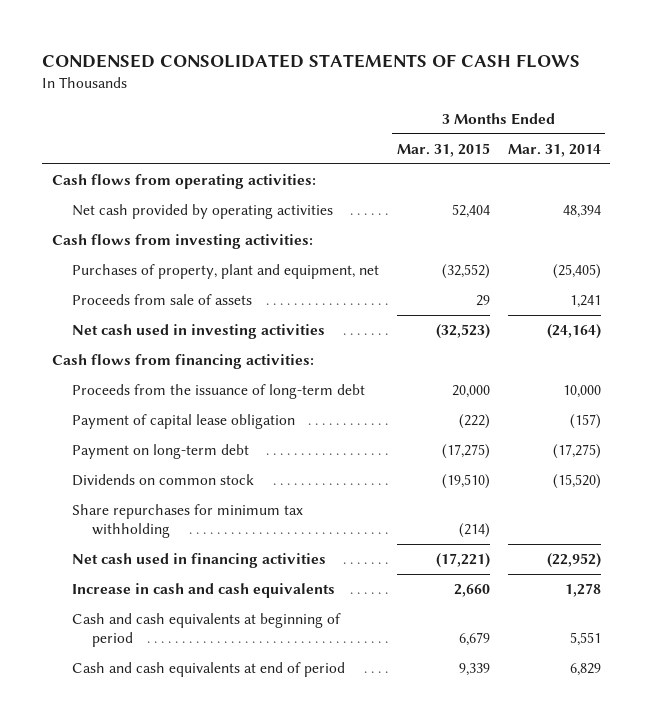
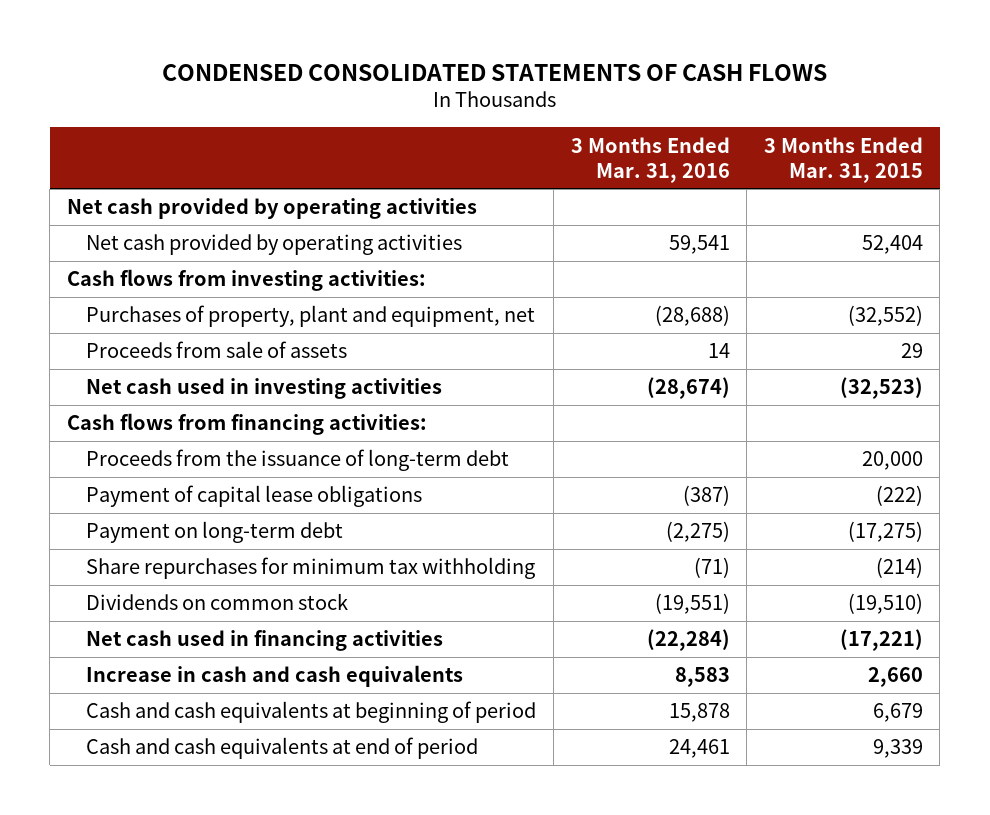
- | 3 Months Ended Mar. 31, 2015 | 3 Months Ended Mar. 31, 2014
+ | 3 Months Ended Mar. 31, 2016 | 3 Months Ended Mar. 31, 2015
- Cash flows from operating activities:
+ Net cash provided by operating activities
- Payment of capital lease obligation | (222) | (157)
+ Payment of capital lease obligations | (387) | (222)
moved down: Dividends on common stock | (19,551) | (19,510)

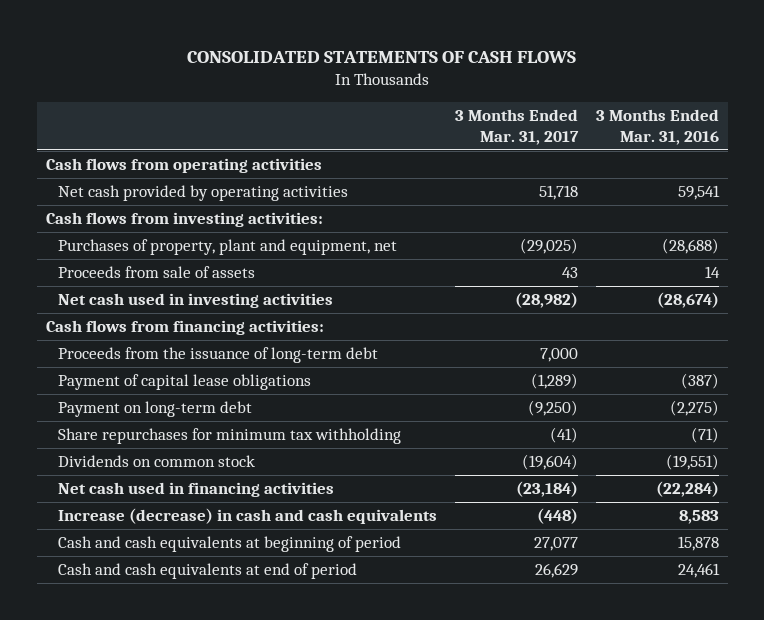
- CONDENSED CONSOLIDATED STATEMENTS OF CASH FLOWS
+ CONSOLIDATED STATEMENTS OF CASH FLOWS
- | 3 Months Ended Mar. 31, 2016 | 3 Months Ended Mar. 31, 2015
+ | 3 Months Ended Mar. 31, 2017 | 3 Months Ended Mar. 31, 2016
- Net cash provided by operating activities
+ Cash flows from operating activities
- Increase in cash and cash equivalents | 8,583 | 2,660
+ Increase (decrease) in cash and cash equivalents | (448) | 8,583

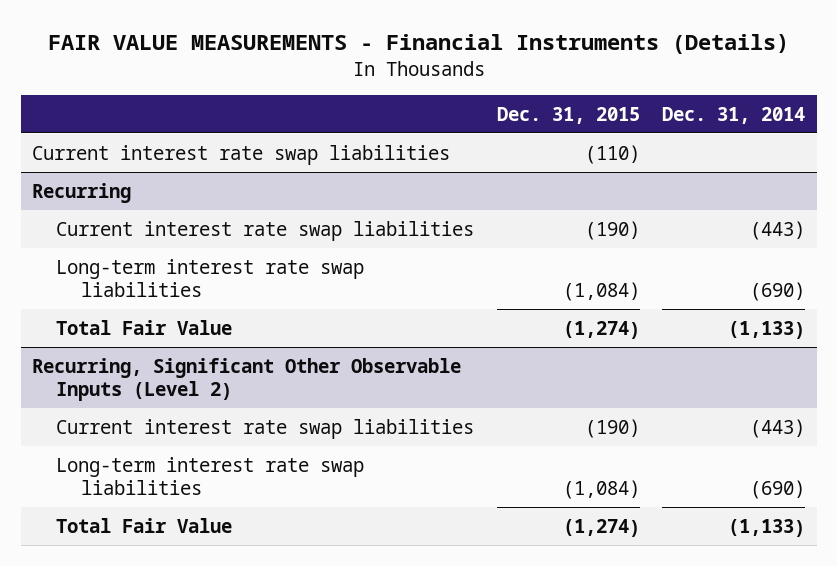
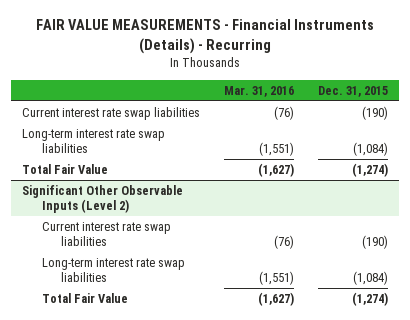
- FAIR VALUE MEASUREMENTS - Financial Instruments (Details)
+ FAIR VALUE MEASUREMENTS - Financial Instruments (Details) - Recurring
- | Dec. 31, 2015 | Dec. 31, 2014
+ | Mar. 31, 2016 | Dec. 31, 2015
- Current interest rate swap liabilities | (110) |
- Recurring
- Recurring, Significant Other Observable Inputs (Level 2)
+ Significant Other Observable Inputs (Level 2)

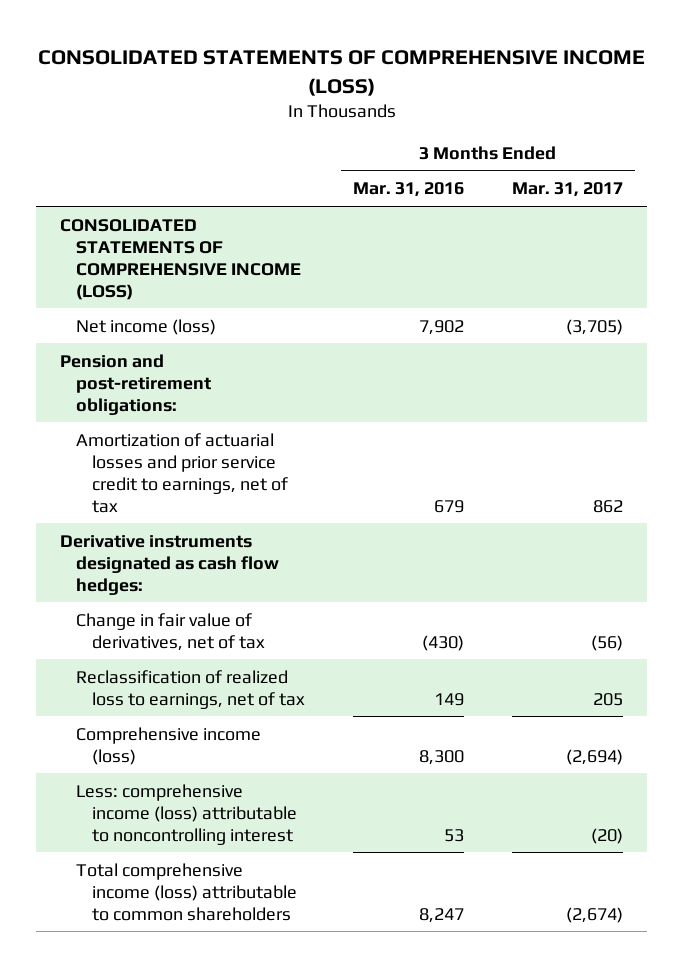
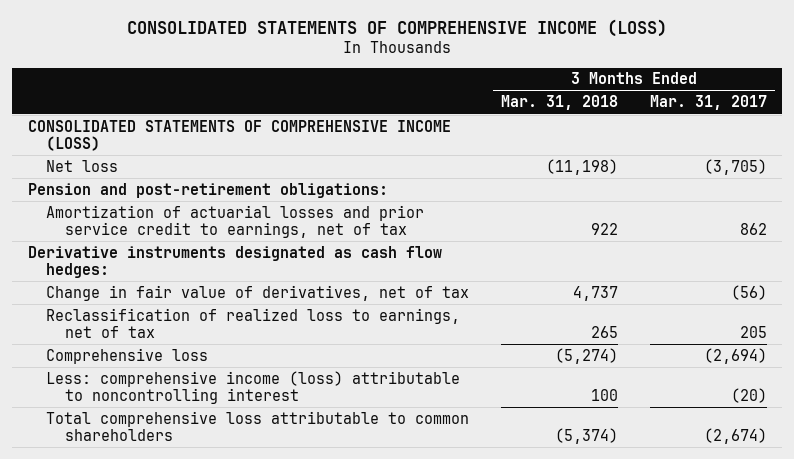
- | 3 Months Ended Mar. 31, 2016 | 3 Months Ended Mar. 31, 2017
+ | 3 Months Ended Mar. 31, 2018 | 3 Months Ended Mar. 31, 2017
- Net income (loss) | 7,902 | (3,705)
+ Net loss | (11,198) | (3,705)
- Comprehensive income (loss) | 8,300 | (2,694)
+ Comprehensive loss | (5,274) | (2,694)
- Total comprehensive income (loss) attributable to common shareholders | 8,247 | (2,674)
+ Total comprehensive loss attributable to common shareholders | (5,374) | (2,674)

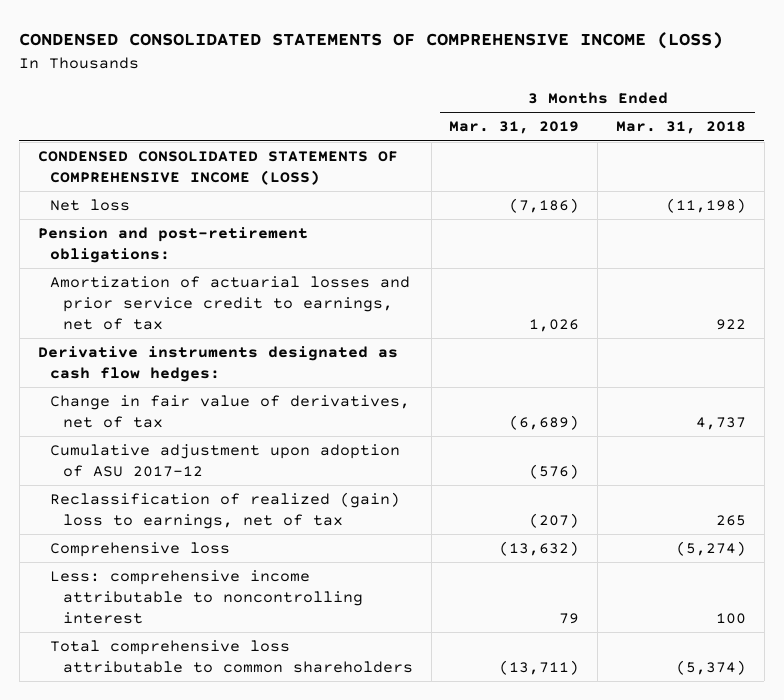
- CONSOLIDATED STATEMENTS OF COMPREHENSIVE INCOME (LOSS)
+ CONDENSED CONSOLIDATED STATEMENTS OF COMPREHENSIVE INCOME (LOSS)
- | 3 Months Ended Mar. 31, 2018 | 3 Months Ended Mar. 31, 2017
+ | 3 Months Ended Mar. 31, 2019 | 3 Months Ended Mar. 31, 2018
- CONSOLIDATED STATEMENTS OF COMPREHENSIVE INCOME (LOSS)
+ CONDENSED CONSOLIDATED STATEMENTS OF COMPREHENSIVE INCOME (LOSS)
- Reclassification of realized loss to earnings, net of tax | 265 | 205
+ Cumulative adjustment upon adoption of ASU 2017-12 | (576) |
+ Reclassification of realized (gain) loss to earnings, net of tax | (207) | 265
- Less: comprehensive income (loss) attributable to noncontrolling interest | 100 | (20)
+ Less: comprehensive income attributable to noncontrolling interest | 79 | 100

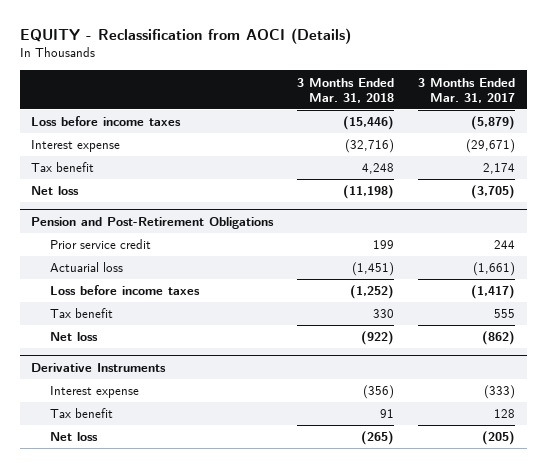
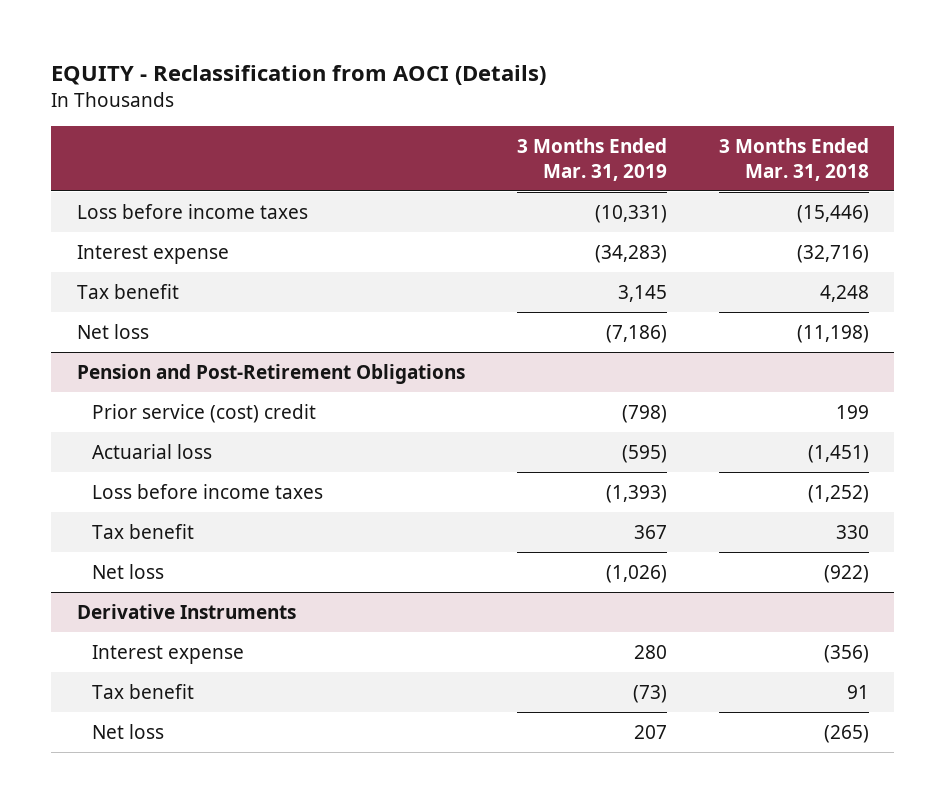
- | 3 Months Ended Mar. 31, 2018 | 3 Months Ended Mar. 31, 2017
+ | 3 Months Ended Mar. 31, 2019 | 3 Months Ended Mar. 31, 2018
@ Pension and Post-Retirement Obligations
- Prior service credit | 199 | 244
+ Prior service (cost) credit | (798) | 199

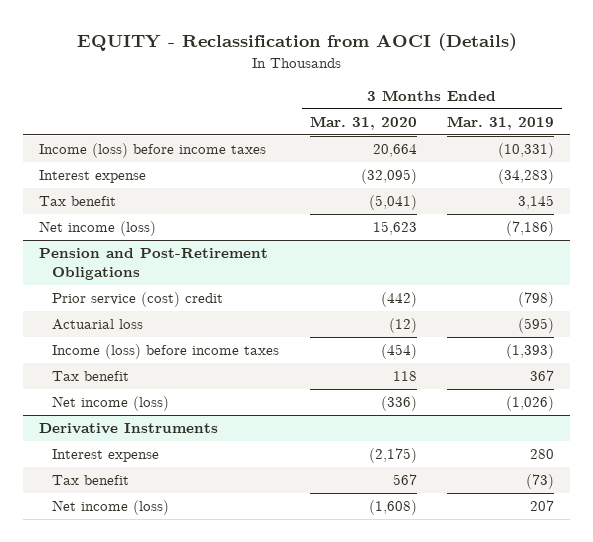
- | 3 Months Ended Mar. 31, 2019 | 3 Months Ended Mar. 31, 2018
+ | 3 Months Ended Mar. 31, 2020 | 3 Months Ended Mar. 31, 2019
- Loss before income taxes | (10,331) | (15,446)
+ Income (loss) before income taxes | 20,664 | (10,331)
- Net loss | (7,186) | (11,198)
+ Net income (loss) | 15,623 | (7,186)
@ Pension and Post-Retirement Obligations
- Loss before income taxes | (1,393) | (1,252)
+ Income (loss) before income taxes | (454) | (1,393)
- Net loss | (1,026) | (922)
+ Net income (loss) | (336) | (1,026)
@ Derivative Instruments
- Net loss | 207 | (265)
+ Net income (loss) | (1,608) | 207

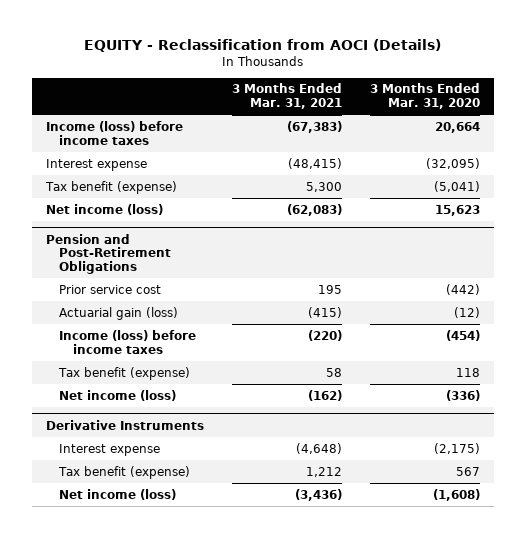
- | 3 Months Ended Mar. 31, 2020 | 3 Months Ended Mar. 31, 2019
+ | 3 Months Ended Mar. 31, 2021 | 3 Months Ended Mar. 31, 2020
- Tax benefit | (5,041) | 3,145
+ Tax benefit (expense) | 5,300 | (5,041)
@ Pension and Post-Retirement Obligations
- Prior service (cost) credit | (442) | (798)
- Actuarial loss | (12) | (595)
+ Prior service cost | 195 | (442)
+ Actuarial gain (loss) | (415) | (12)
- Tax benefit | 118 | 367
+ Tax benefit (expense) | 58 | 118
@ Derivative Instruments
- Tax benefit | 567 | (73)
+ Tax benefit (expense) | 1,212 | 567

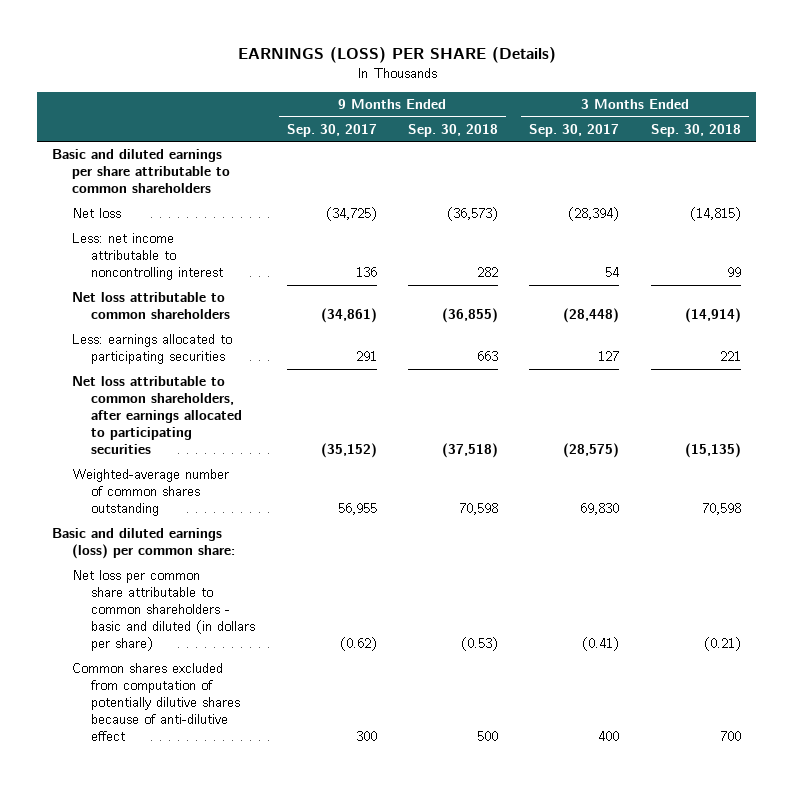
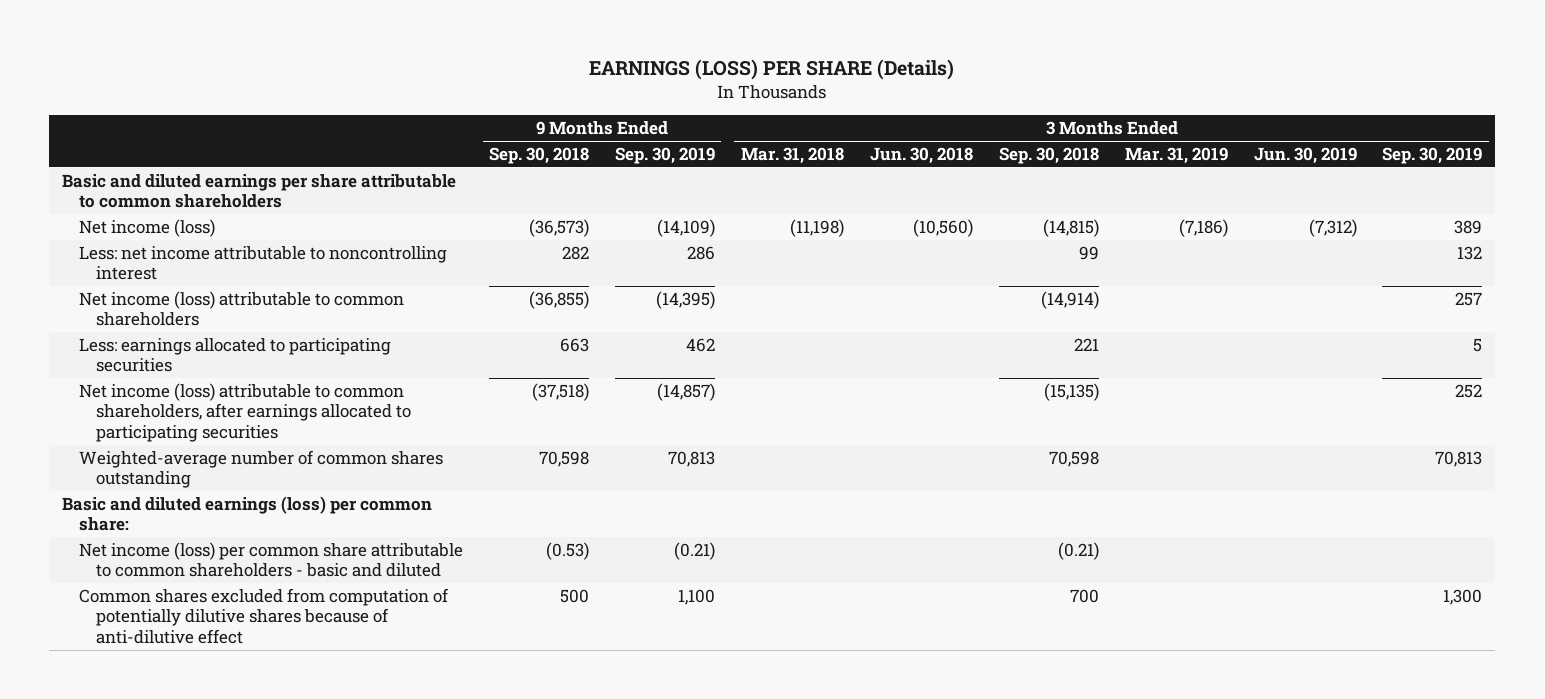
- | 9 Months Ended Sep. 30, 2017 | 9 Months Ended Sep. 30, 2018 | 3 Months Ended Sep. 30, 2017 | 3 Months Ended Sep. 30, 2018
+ | 9 Months Ended Sep. 30, 2018 | 9 Months Ended Sep. 30, 2019 | 3 Months Ended Mar. 31, 2018 | 3 Months Ended Jun. 30, 2018 | 3 Months Ended Sep. 30, 2018 | 3 Months Ended Mar. 31, 2019 | 3 Months Ended Jun. 30, 2019 | 3 Months Ended Sep. 30, 2019
- Net loss | (34,725) | (36,573) | (28,394) | (14,815)
+ Net income (loss) | (36,573) | (14,109) | (11,198) | (10,560) | (14,815) | (7,186) | (7,312) | 389
- Net loss attributable to common shareholders | (34,861) | (36,855) | (28,448) | (14,914)
+ Net income (loss) attributable to common shareholders | (36,855) | (14,395) | | | (14,914) | | | 257
- Net loss attributable to common shareholders, after earnings allocated to participating securities | (35,152) | (37,518) | (28,575) | (15,135)
+ Net income (loss) attributable to common shareholders, after earnings allocated to participating securities | (37,518) | (14,857) | | | (15,135) | | | 252
- Net loss per common share attributable to common shareholders - basic and diluted (in dollars per share) | (0.62) | (0.53) | (0.41) | (0.21)
+ Net income (loss) per common share attributable to common shareholders - basic and diluted | (0.53) | (0.21) | | | (0.21) | | |

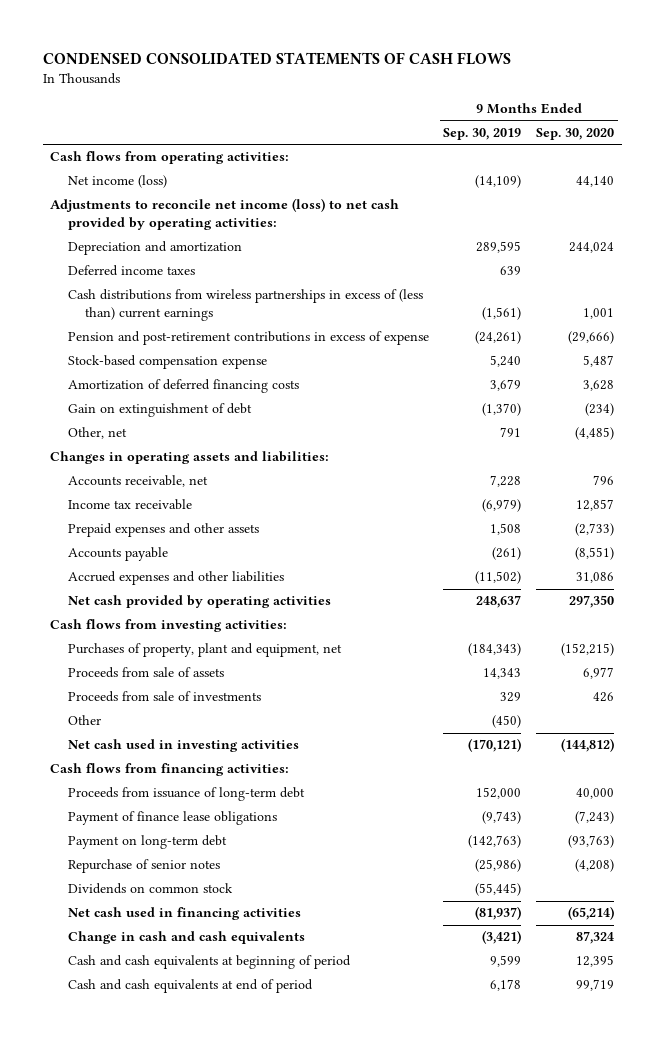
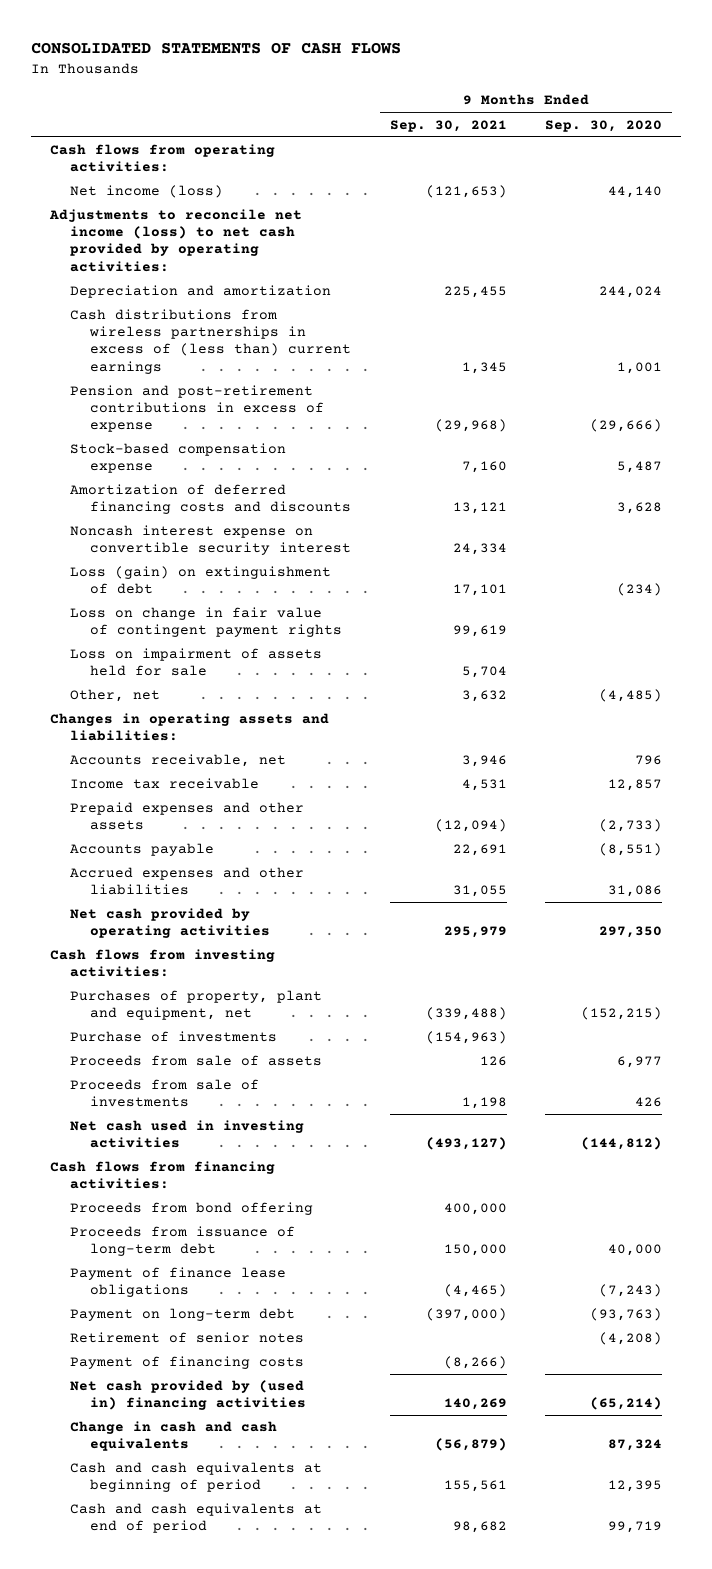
- CONDENSED CONSOLIDATED STATEMENTS OF CASH FLOWS
+ CONSOLIDATED STATEMENTS OF CASH FLOWS
- | 9 Months Ended Sep. 30, 2019 | 9 Months Ended Sep. 30, 2020
+ | 9 Months Ended Sep. 30, 2021 | 9 Months Ended Sep. 30, 2020
- Deferred income taxes | 639 |
- Amortization of deferred financing costs | 3,679 | 3,628
- Gain on extinguishment of debt | (1,370) | (234)
+ Amortization of deferred financing costs and discounts | 13,121 | 3,628
+ Noncash interest expense on convertible security interest | 24,334 |
+ Loss (gain) on extinguishment of debt | 17,101 | (234)
+ Loss on change in fair value of contingent payment rights | 99,619 |
+ Loss on impairment of assets held for sale | 5,704 |
+ Purchase of investments | (154,963) |
- Other | (450) |
+ Proceeds from bond offering | 400,000 |
- Repurchase of senior notes | (25,986) | (4,208)
- Dividends on common stock | (55,445) |
- Net cash used in financing activities | (81,937) | (65,214)
+ Retirement of senior notes | | (4,208)
+ Payment of financing costs | (8,266) |
+ Net cash provided by (used in) financing activities | 140,269 | (65,214)

